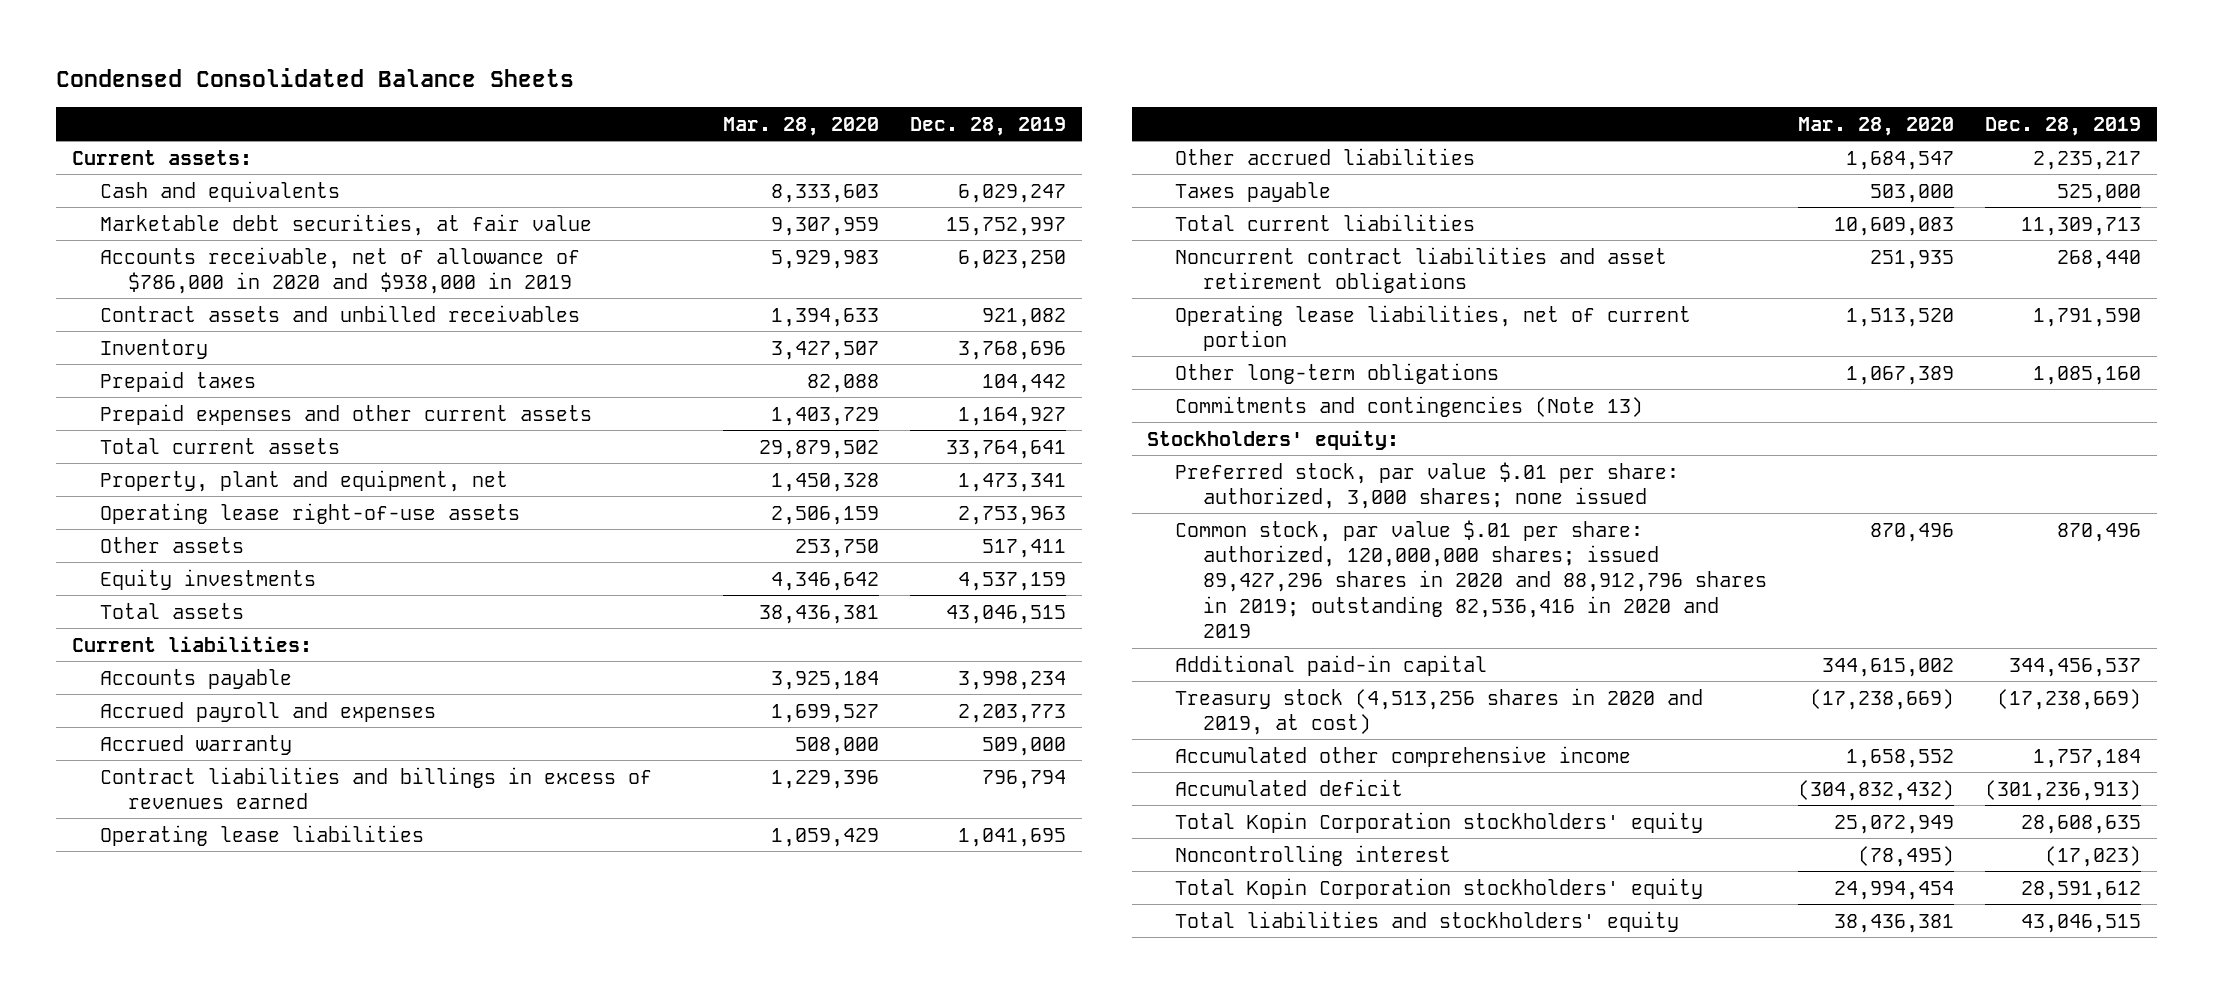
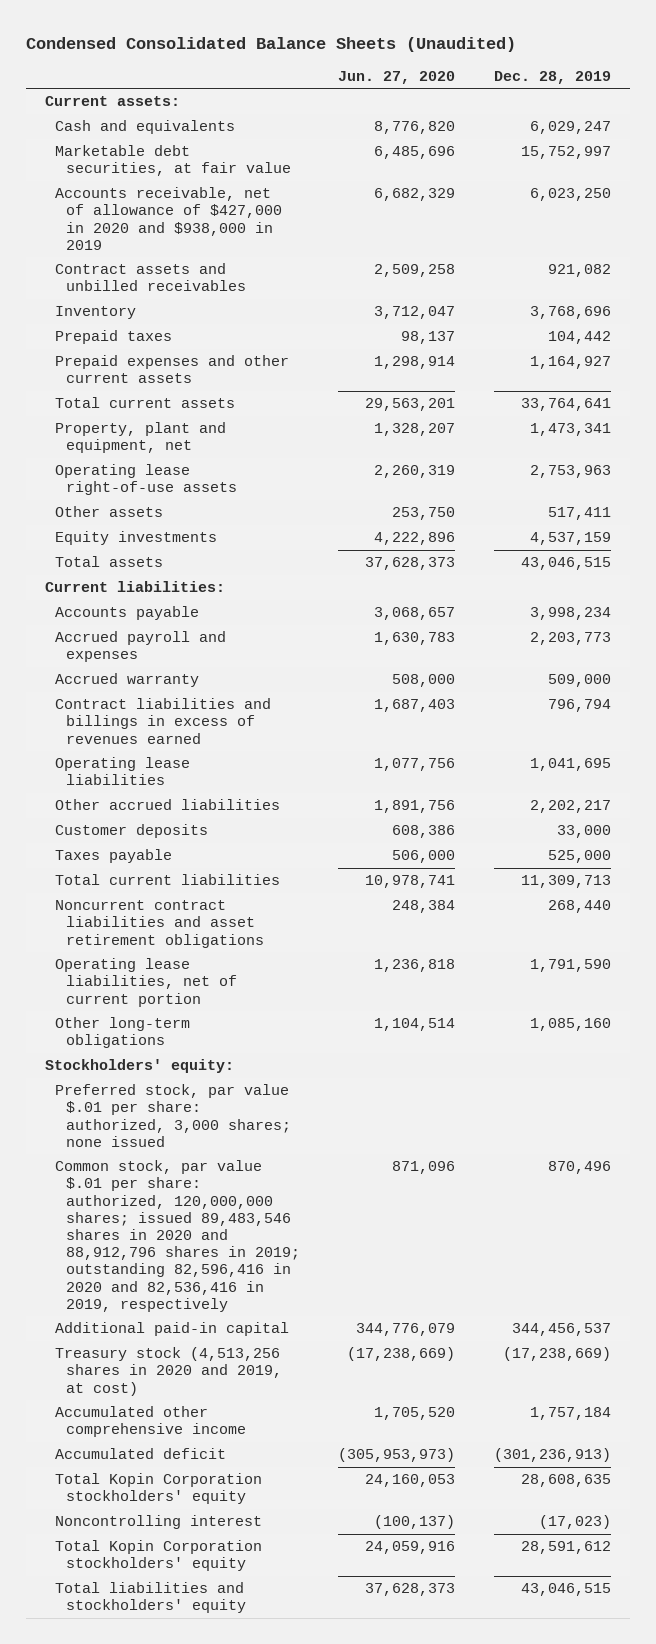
- Condensed Consolidated Balance Sheets
+ Condensed Consolidated Balance Sheets (Unaudited)
- | Mar. 28, 2020 | Dec. 28, 2019
+ | Jun. 27, 2020 | Dec. 28, 2019
- Accounts receivable, net of allowance of $786,000 in 2020 and $938,000 in 2019 | 5,929,983 | 6,023,250
+ Accounts receivable, net of allowance of $427,000 in 2020 and $938,000 in 2019 | 6,682,329 | 6,023,250
- Other accrued liabilities | 1,684,547 | 2,235,217
+ Other accrued liabilities | 1,891,756 | 2,202,217
+ Customer deposits | 608,386 | 33,000
- Commitments and contingencies (Note 13)
- Common stock, par value $.01 per share: authorized, 120,000,000 shares; issued 89,427,296 shares in 2020 and 88,912,796 shares in 2019; outstanding 82,536,416 in 2020 and 2019 | 870,496 | 870,496
+ Common stock, par value $.01 per share: authorized, 120,000,000 shares; issued 89,483,546 shares in 2020 and 88,912,796 shares in 2019; outstanding 82,596,416 in 2020 and 82,536,416 in 2019, respectively | 871,096 | 870,496

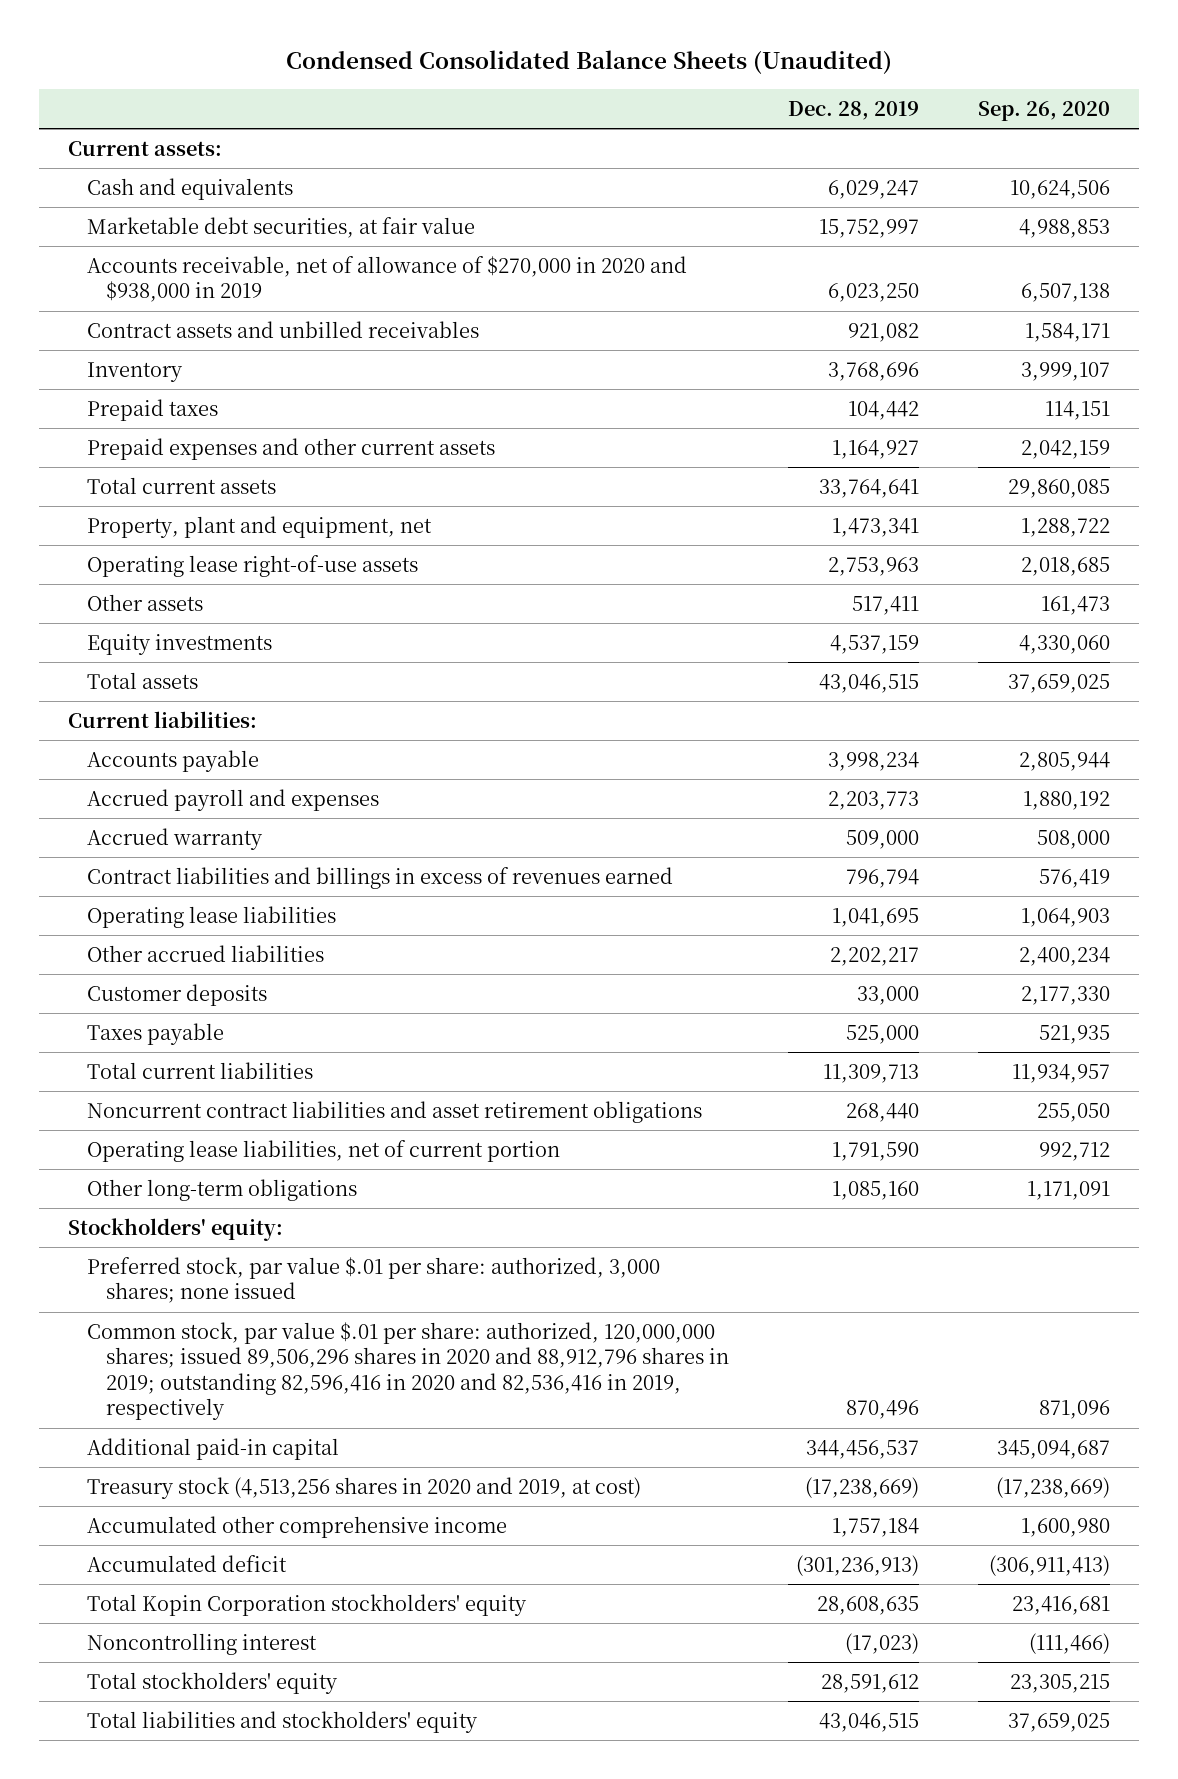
- | Jun. 27, 2020 | Dec. 28, 2019
+ | Dec. 28, 2019 | Sep. 26, 2020
- Accounts receivable, net of allowance of $427,000 in 2020 and $938,000 in 2019 | 6,682,329 | 6,023,250
+ Accounts receivable, net of allowance of $270,000 in 2020 and $938,000 in 2019 | 6,023,250 | 6,507,138
- Common stock, par value $.01 per share: authorized, 120,000,000 shares; issued 89,483,546 shares in 2020 and 88,912,796 shares in 2019; outstanding 82,596,416 in 2020 and 82,536,416 in 2019, respectively | 871,096 | 870,496
+ Common stock, par value $.01 per share: authorized, 120,000,000 shares; issued 89,506,296 shares in 2020 and 88,912,796 shares in 2019; outstanding 82,596,416 in 2020 and 82,536,416 in 2019, respectively | 870,496 | 871,096
- Total Kopin Corporation stockholders' equity | 24,059,916 | 28,591,612
+ Total stockholders' equity | 28,591,612 | 23,305,215

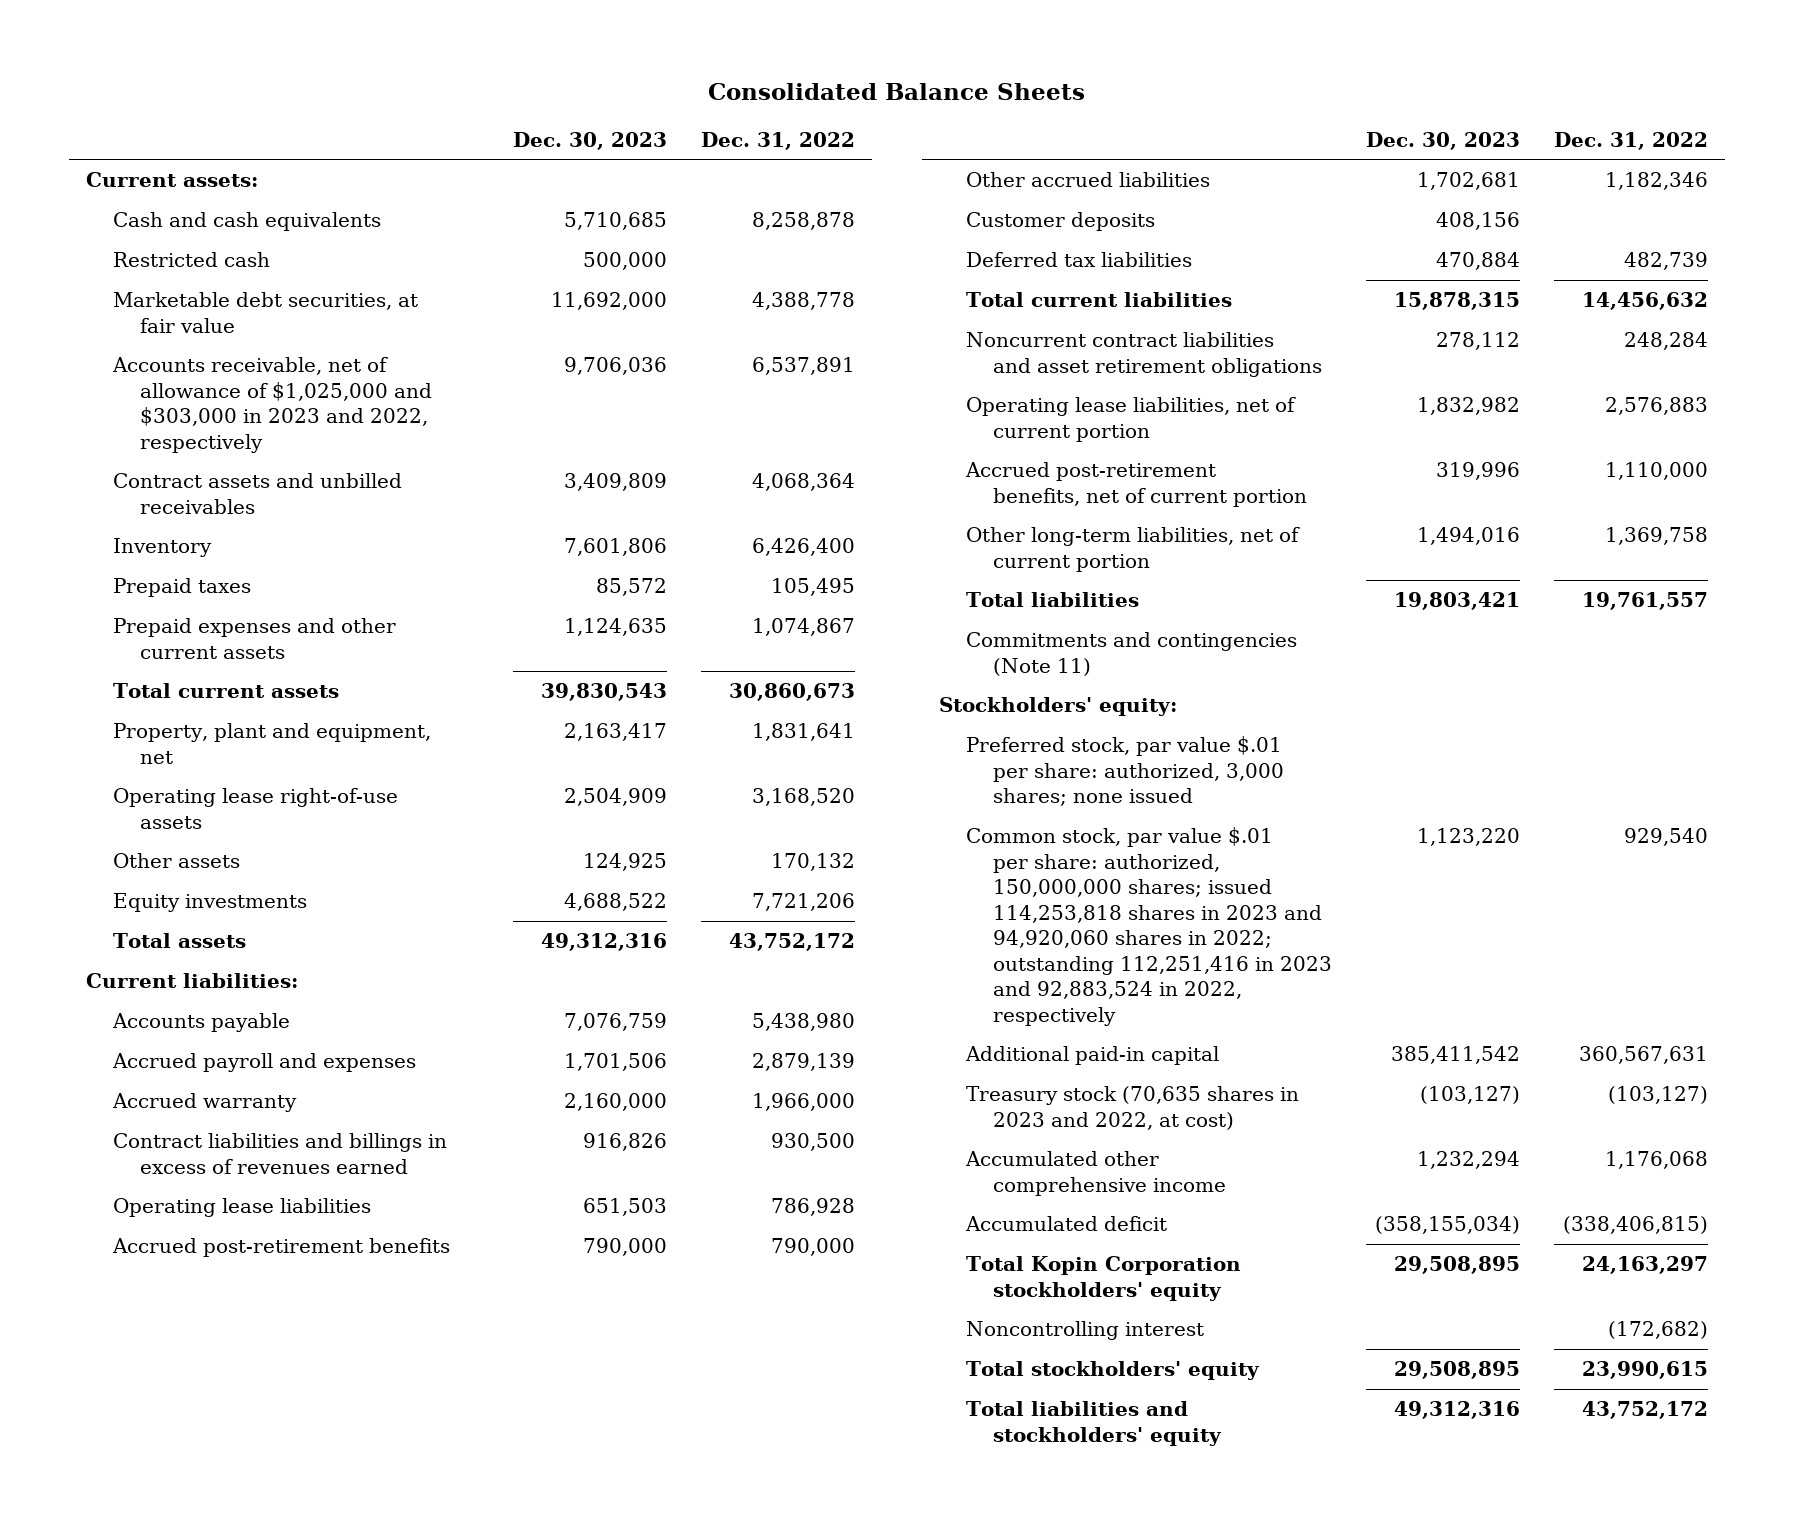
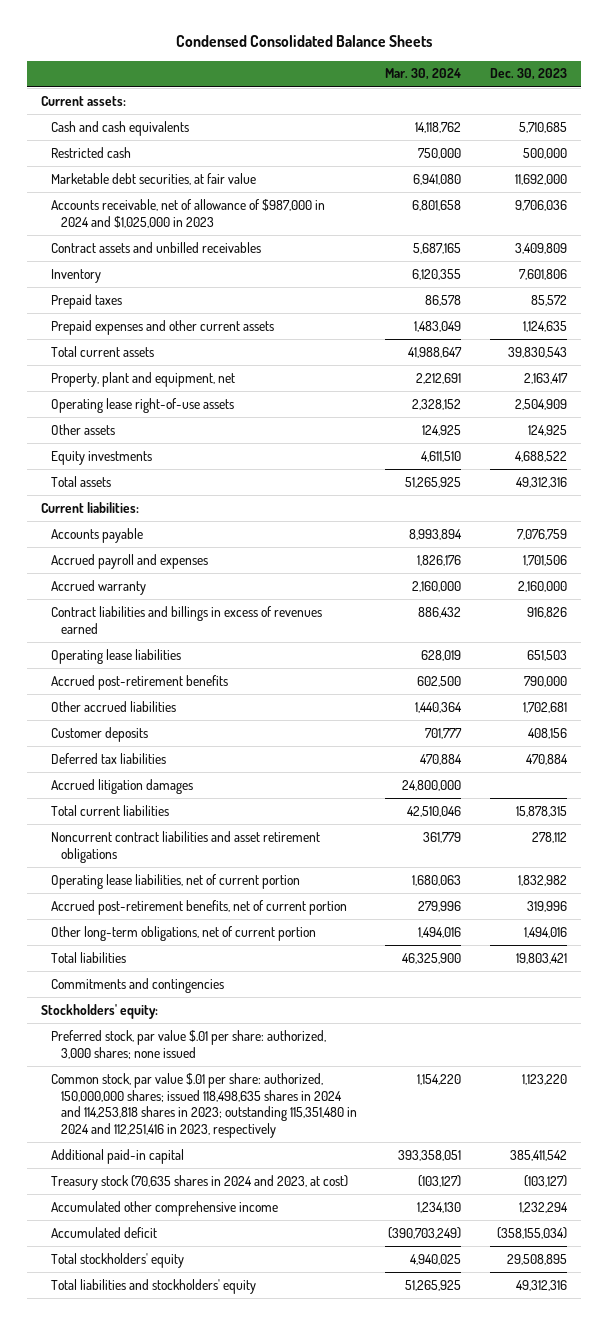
- Consolidated Balance Sheets
+ Condensed Consolidated Balance Sheets
- | Dec. 30, 2023 | Dec. 31, 2022
+ | Mar. 30, 2024 | Dec. 30, 2023
- Accounts receivable, net of allowance of $1,025,000 and $303,000 in 2023 and 2022, respectively | 9,706,036 | 6,537,891
+ Accounts receivable, net of allowance of $987,000 in 2024 and $1,025,000 in 2023 | 6,801,658 | 9,706,036
+ Accrued litigation damages | 24,800,000 |
- Other long-term liabilities, net of current portion | 1,494,016 | 1,369,758
+ Other long-term obligations, net of current portion | 1,494,016 | 1,494,016
- Commitments and contingencies (Note 11)
+ Commitments and contingencies
- Common stock, par value $.01 per share: authorized, 150,000,000 shares; issued 114,253,818 shares in 2023 and 94,920,060 shares in 2022; outstanding 112,251,416 in 2023 and 92,883,524 in 2022, respectively | 1,123,220 | 929,540
+ Common stock, par value $.01 per share: authorized, 150,000,000 shares; issued 118,498,635 shares in 2024 and 114,253,818 shares in 2023; outstanding 115,351,480 in 2024 and 112,251,416 in 2023, respectively | 1,154,220 | 1,123,220
- Treasury stock (70,635 shares in 2023 and 2022, at cost) | (103,127) | (103,127)
+ Treasury stock (70,635 shares in 2024 and 2023, at cost) | (103,127) | (103,127)
- Total Kopin Corporation stockholders' equity | 29,508,895 | 24,163,297
- Noncontrolling interest | | (172,682)

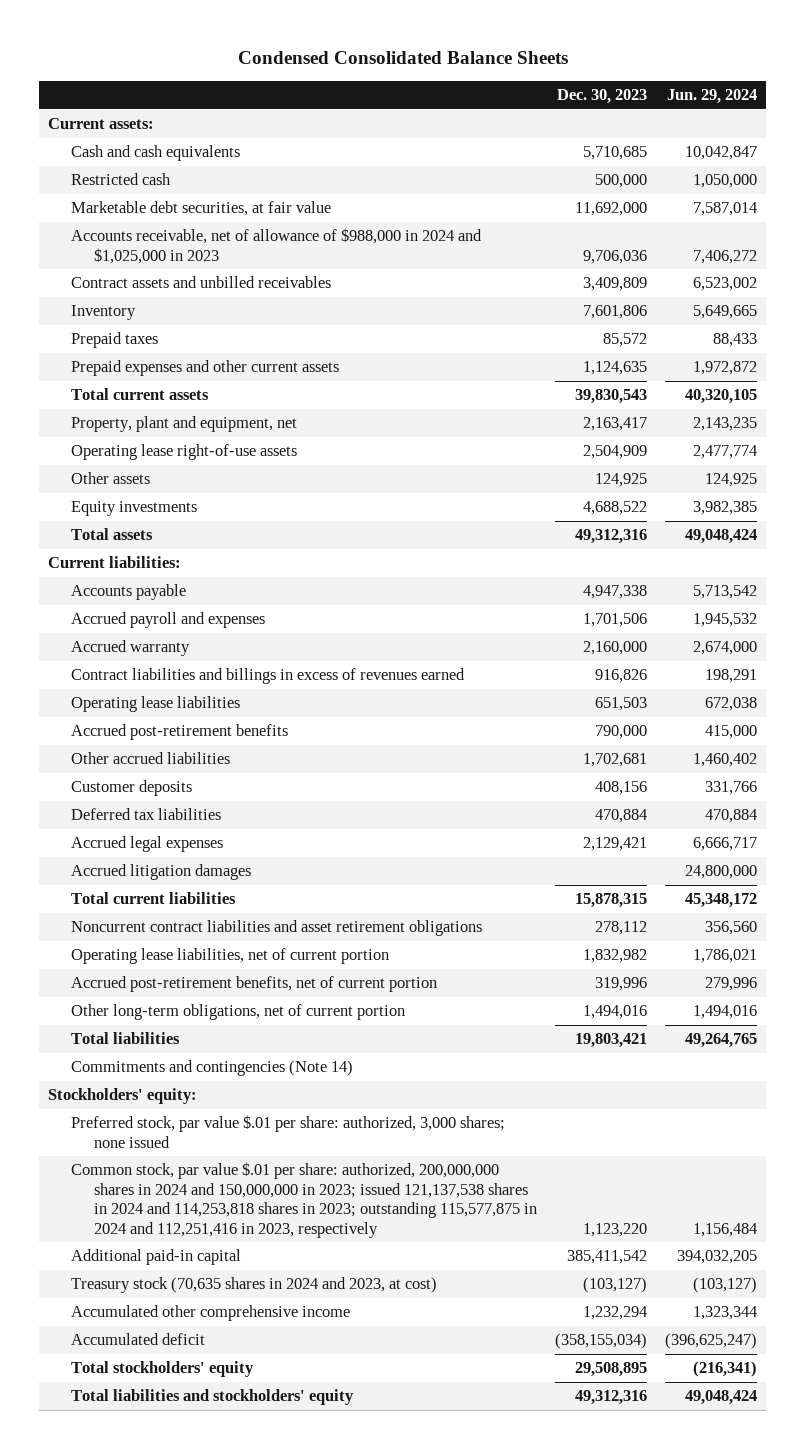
- | Mar. 30, 2024 | Dec. 30, 2023
+ | Dec. 30, 2023 | Jun. 29, 2024
- Accounts receivable, net of allowance of $987,000 in 2024 and $1,025,000 in 2023 | 6,801,658 | 9,706,036
+ Accounts receivable, net of allowance of $988,000 in 2024 and $1,025,000 in 2023 | 9,706,036 | 7,406,272
- Accounts payable | 8,993,894 | 7,076,759
+ Accounts payable | 4,947,338 | 5,713,542
+ Accrued legal expenses | 2,129,421 | 6,666,717
- Commitments and contingencies
+ Commitments and contingencies (Note 14)
- Common stock, par value $.01 per share: authorized, 150,000,000 shares; issued 118,498,635 shares in 2024 and 114,253,818 shares in 2023; outstanding 115,351,480 in 2024 and 112,251,416 in 2023, respectively | 1,154,220 | 1,123,220
+ Common stock, par value $.01 per share: authorized, 200,000,000 shares in 2024 and 150,000,000 in 2023; issued 121,137,538 shares in 2024 and 114,253,818 shares in 2023; outstanding 115,577,875 in 2024 and 112,251,416 in 2023, respectively | 1,123,220 | 1,156,484

